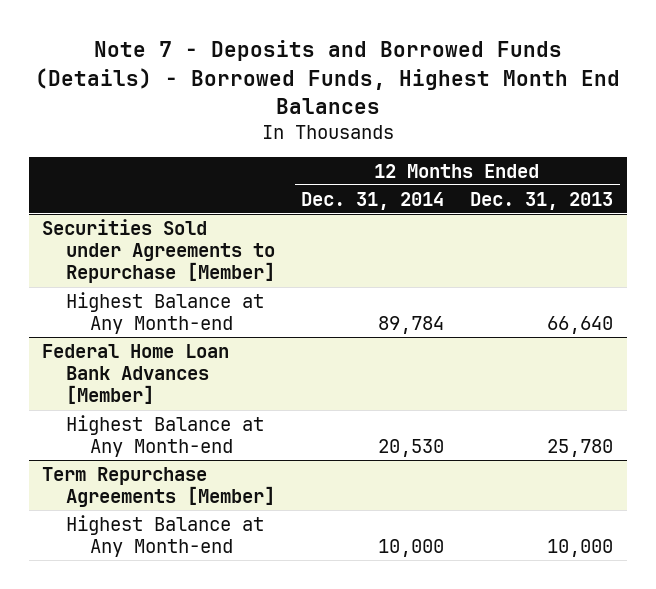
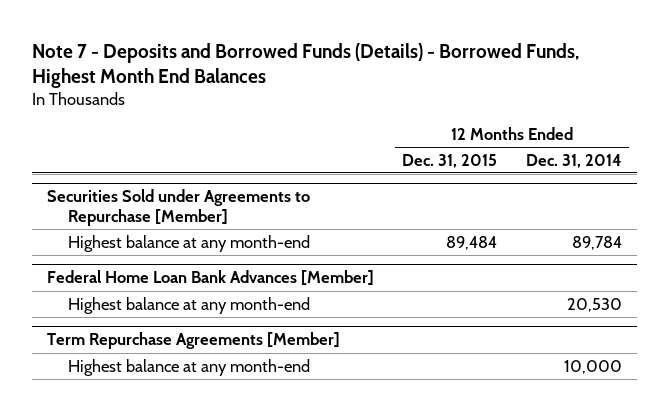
- | 12 Months Ended Dec. 31, 2014 | 12 Months Ended Dec. 31, 2013
+ | 12 Months Ended Dec. 31, 2015 | 12 Months Ended Dec. 31, 2014
@ Securities Sold under Agreements to Repurchase [Member]
- Highest Balance at Any Month-end | 89,784 | 66,640
+ Highest balance at any month-end | 89,484 | 89,784
@ Federal Home Loan Bank Advances [Member]
- Highest Balance at Any Month-end | 20,530 | 25,780
+ Highest balance at any month-end | | 20,530
@ Term Repurchase Agreements [Member]
- Highest Balance at Any Month-end | 10,000 | 10,000
+ Highest balance at any month-end | | 10,000

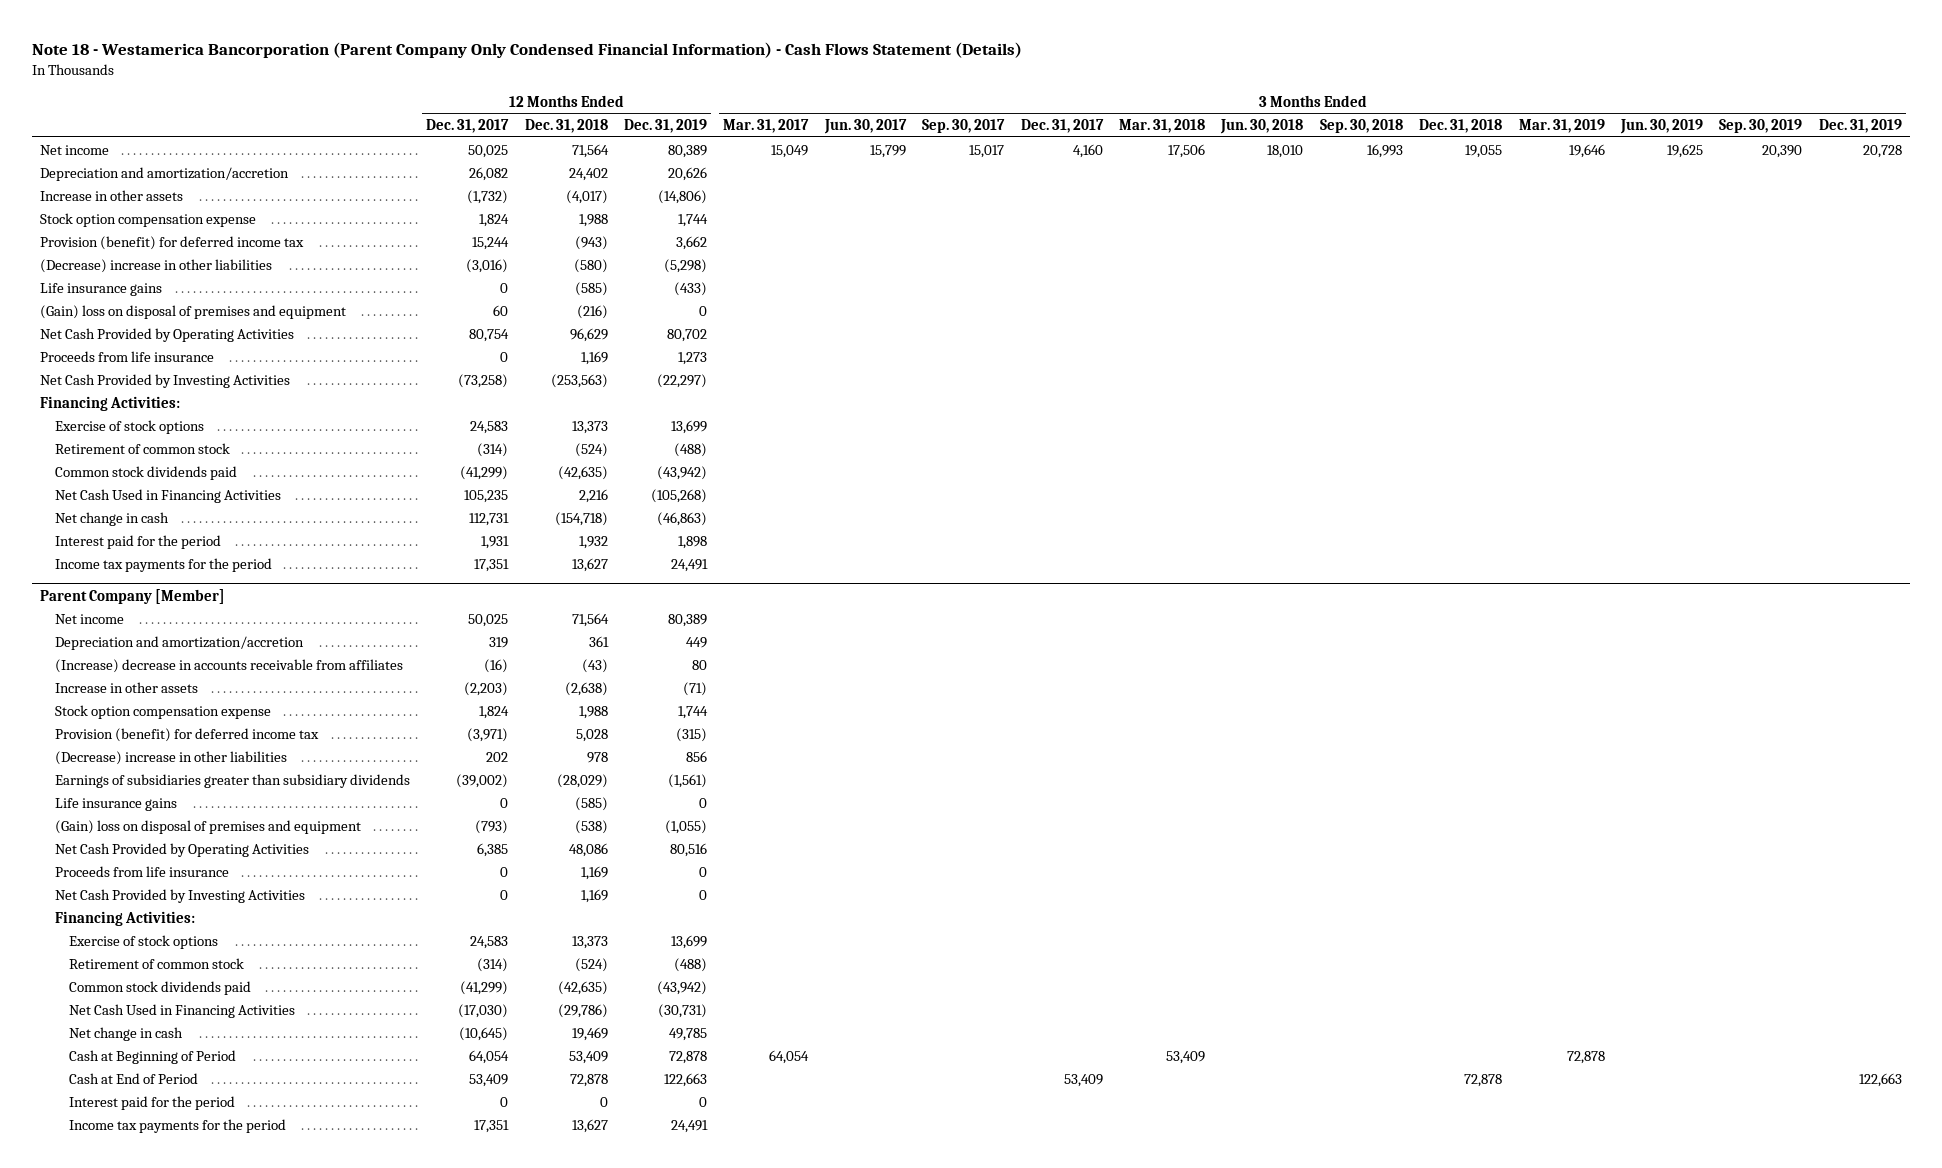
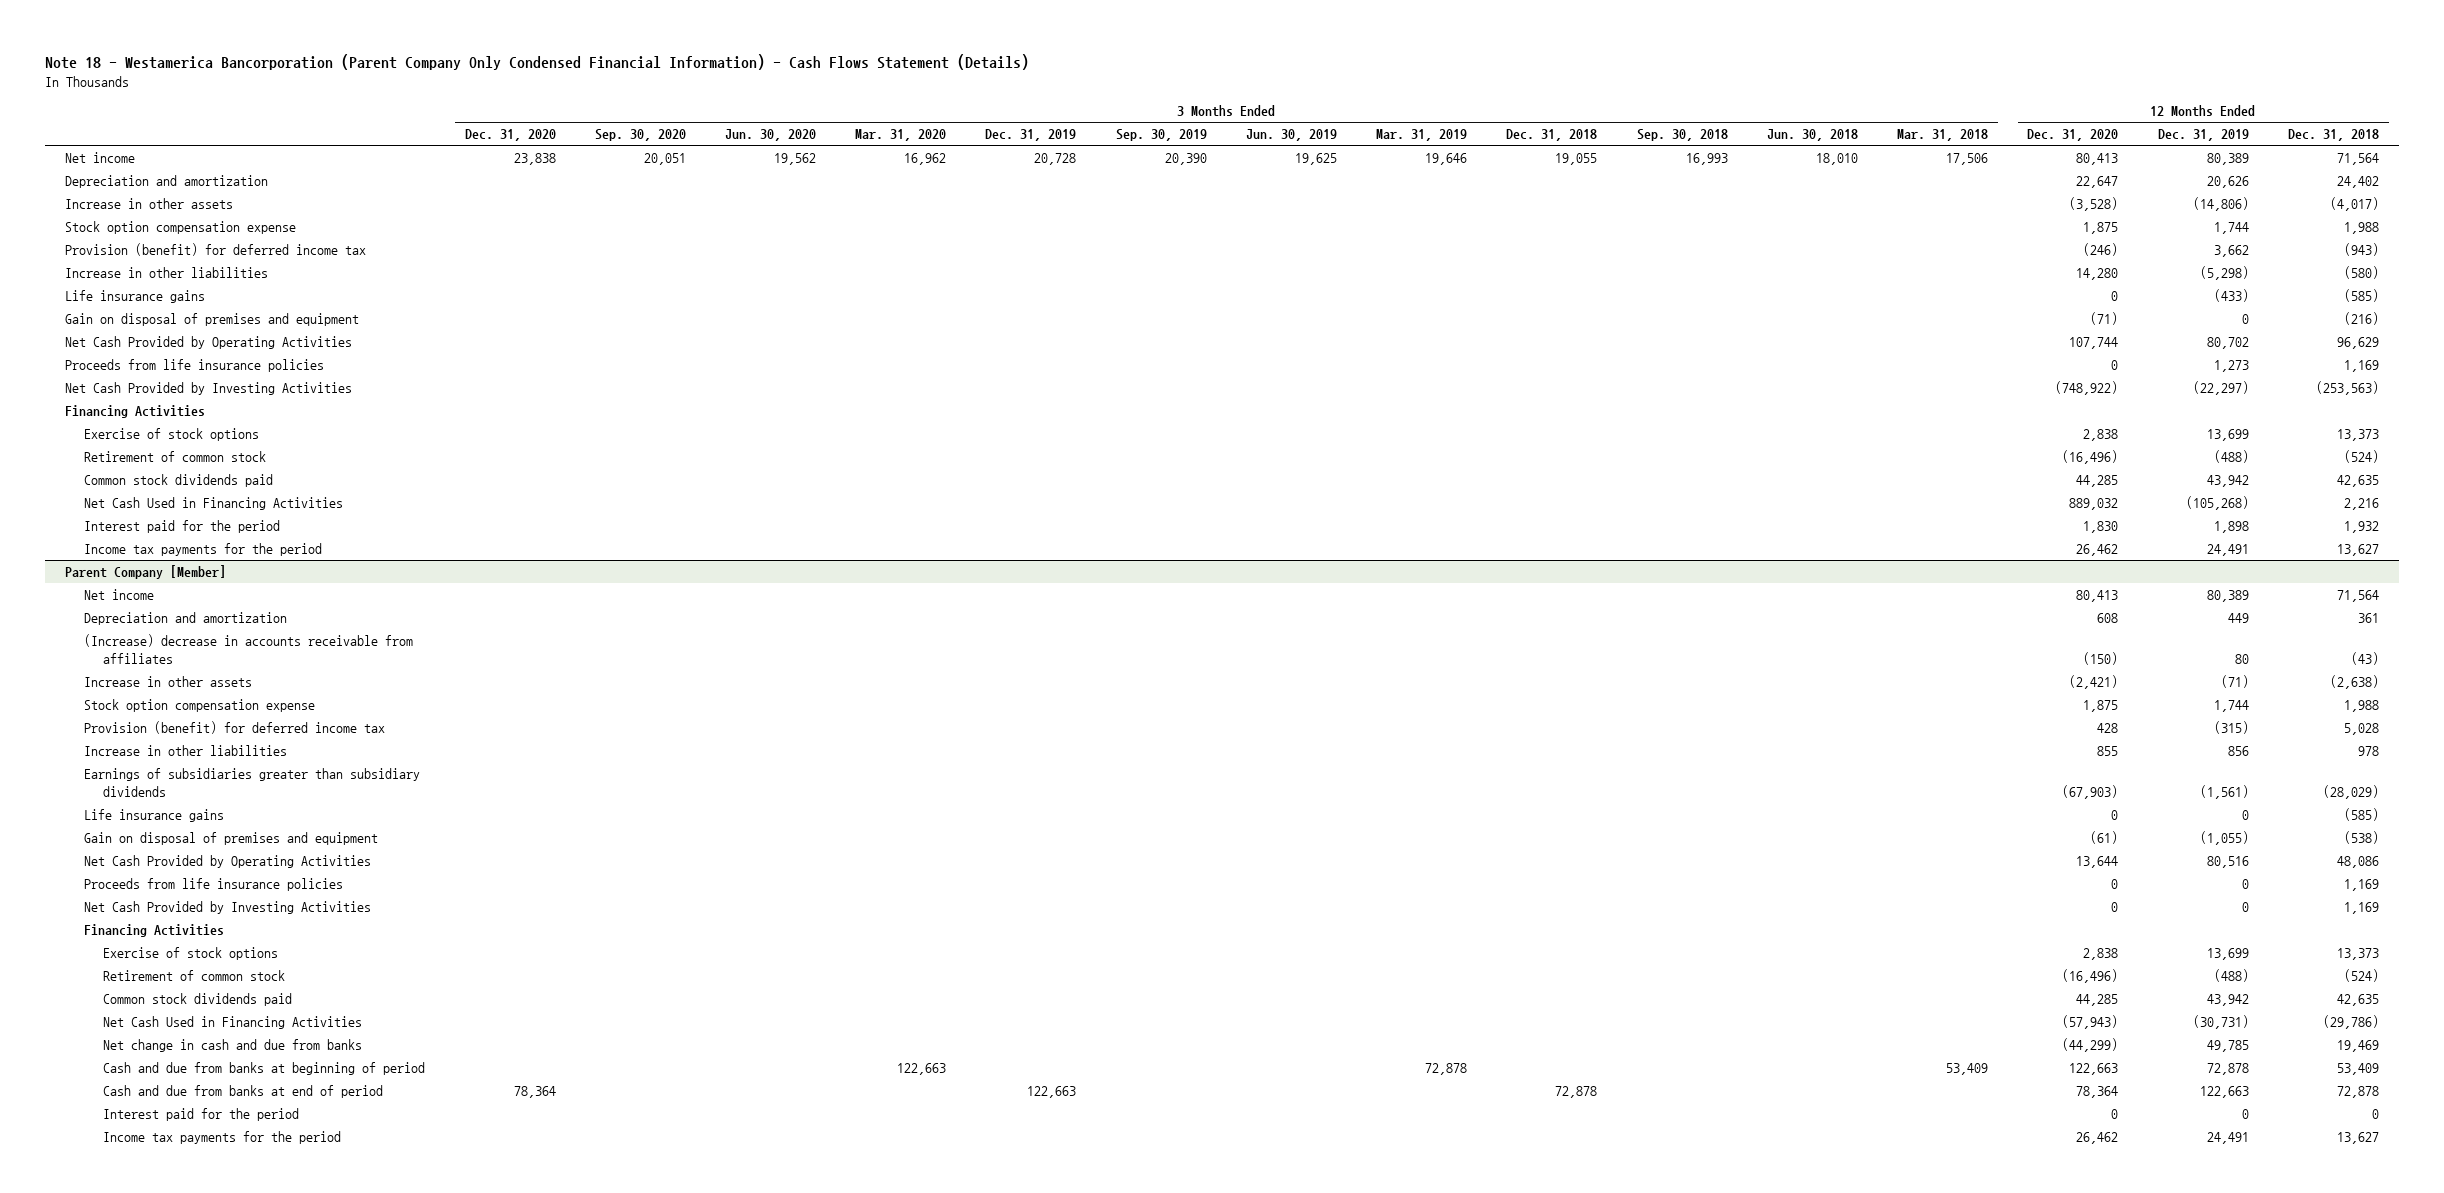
- | 12 Months Ended Dec. 31, 2017 | 12 Months Ended Dec. 31, 2018 | 12 Months Ended Dec. 31, 2019 | 3 Months Ended Mar. 31, 2017 | 3 Months Ended Jun. 30, 2017 | 3 Months Ended Sep. 30, 2017 | 3 Months Ended Dec. 31, 2017 | 3 Months Ended Mar. 31, 2018 | 3 Months Ended Jun. 30, 2018 | 3 Months Ended Sep. 30, 2018 | 3 Months Ended Dec. 31, 2018 | 3 Months Ended Mar. 31, 2019 | 3 Months Ended Jun. 30, 2019 | 3 Months Ended Sep. 30, 2019 | 3 Months Ended Dec. 31, 2019
+ | 3 Months Ended Dec. 31, 2020 | 3 Months Ended Sep. 30, 2020 | 3 Months Ended Jun. 30, 2020 | 3 Months Ended Mar. 31, 2020 | 3 Months Ended Dec. 31, 2019 | 3 Months Ended Sep. 30, 2019 | 3 Months Ended Jun. 30, 2019 | 3 Months Ended Mar. 31, 2019 | 3 Months Ended Dec. 31, 2018 | 3 Months Ended Sep. 30, 2018 | 3 Months Ended Jun. 30, 2018 | 3 Months Ended Mar. 31, 2018 | 12 Months Ended Dec. 31, 2020 | 12 Months Ended Dec. 31, 2019 | 12 Months Ended Dec. 31, 2018
- Depreciation and amortization/accretion | 26,082 | 24,402 | 20,626 | | | | | | | | | | | |
+ Depreciation and amortization | | | | | | | | | | | | | 22,647 | 20,626 | 24,402
- (Decrease) increase in other liabilities | (3,016) | (580) | (5,298) | | | | | | | | | | | |
+ Increase in other liabilities | | | | | | | | | | | | | 14,280 | (5,298) | (580)
- (Gain) loss on disposal of premises and equipment | 60 | (216) | 0 | | | | | | | | | | | |
+ Gain on disposal of premises and equipment | | | | | | | | | | | | | (71) | 0 | (216)
- Proceeds from life insurance | 0 | 1,169 | 1,273 | | | | | | | | | | | |
+ Proceeds from life insurance policies | | | | | | | | | | | | | 0 | 1,273 | 1,169
- Financing Activities:
+ Financing Activities
- Common stock dividends paid | (41,299) | (42,635) | (43,942) | | | | | | | | | | | |
+ Common stock dividends paid | | | | | | | | | | | | | 44,285 | 43,942 | 42,635
- Net change in cash | 112,731 | (154,718) | (46,863) | | | | | | | | | | | |
@ Parent Company [Member]
- Depreciation and amortization/accretion | 319 | 361 | 449 | | | | | | | | | | | |
+ Depreciation and amortization | | | | | | | | | | | | | 608 | 449 | 361
- (Decrease) increase in other liabilities | 202 | 978 | 856 | | | | | | | | | | | |
+ Increase in other liabilities | | | | | | | | | | | | | 855 | 856 | 978
- (Gain) loss on disposal of premises and equipment | (793) | (538) | (1,055) | | | | | | | | | | | |
+ Gain on disposal of premises and equipment | | | | | | | | | | | | | (61) | (1,055) | (538)
- Proceeds from life insurance | 0 | 1,169 | 0 | | | | | | | | | | | |
+ Proceeds from life insurance policies | | | | | | | | | | | | | 0 | 0 | 1,169
- Financing Activities:
+ Financing Activities
- Common stock dividends paid | (41,299) | (42,635) | (43,942) | | | | | | | | | | | |
+ Common stock dividends paid | | | | | | | | | | | | | 44,285 | 43,942 | 42,635
- Net change in cash | (10,645) | 19,469 | 49,785 | | | | | | | | | | | |
- Cash at Beginning of Period | 64,054 | 53,409 | 72,878 | 64,054 | | | | 53,409 | | | | 72,878 | | |
- Cash at End of Period | 53,409 | 72,878 | 122,663 | | | | 53,409 | | | | 72,878 | | | | 122,663
+ Net change in cash and due from banks | | | | | | | | | | | | | (44,299) | 49,785 | 19,469
+ Cash and due from banks at beginning of period | | | | 122,663 | | | | 72,878 | | | | 53,409 | 122,663 | 72,878 | 53,409
+ Cash and due from banks at end of period | 78,364 | | | | 122,663 | | | | 72,878 | | | | 78,364 | 122,663 | 72,878

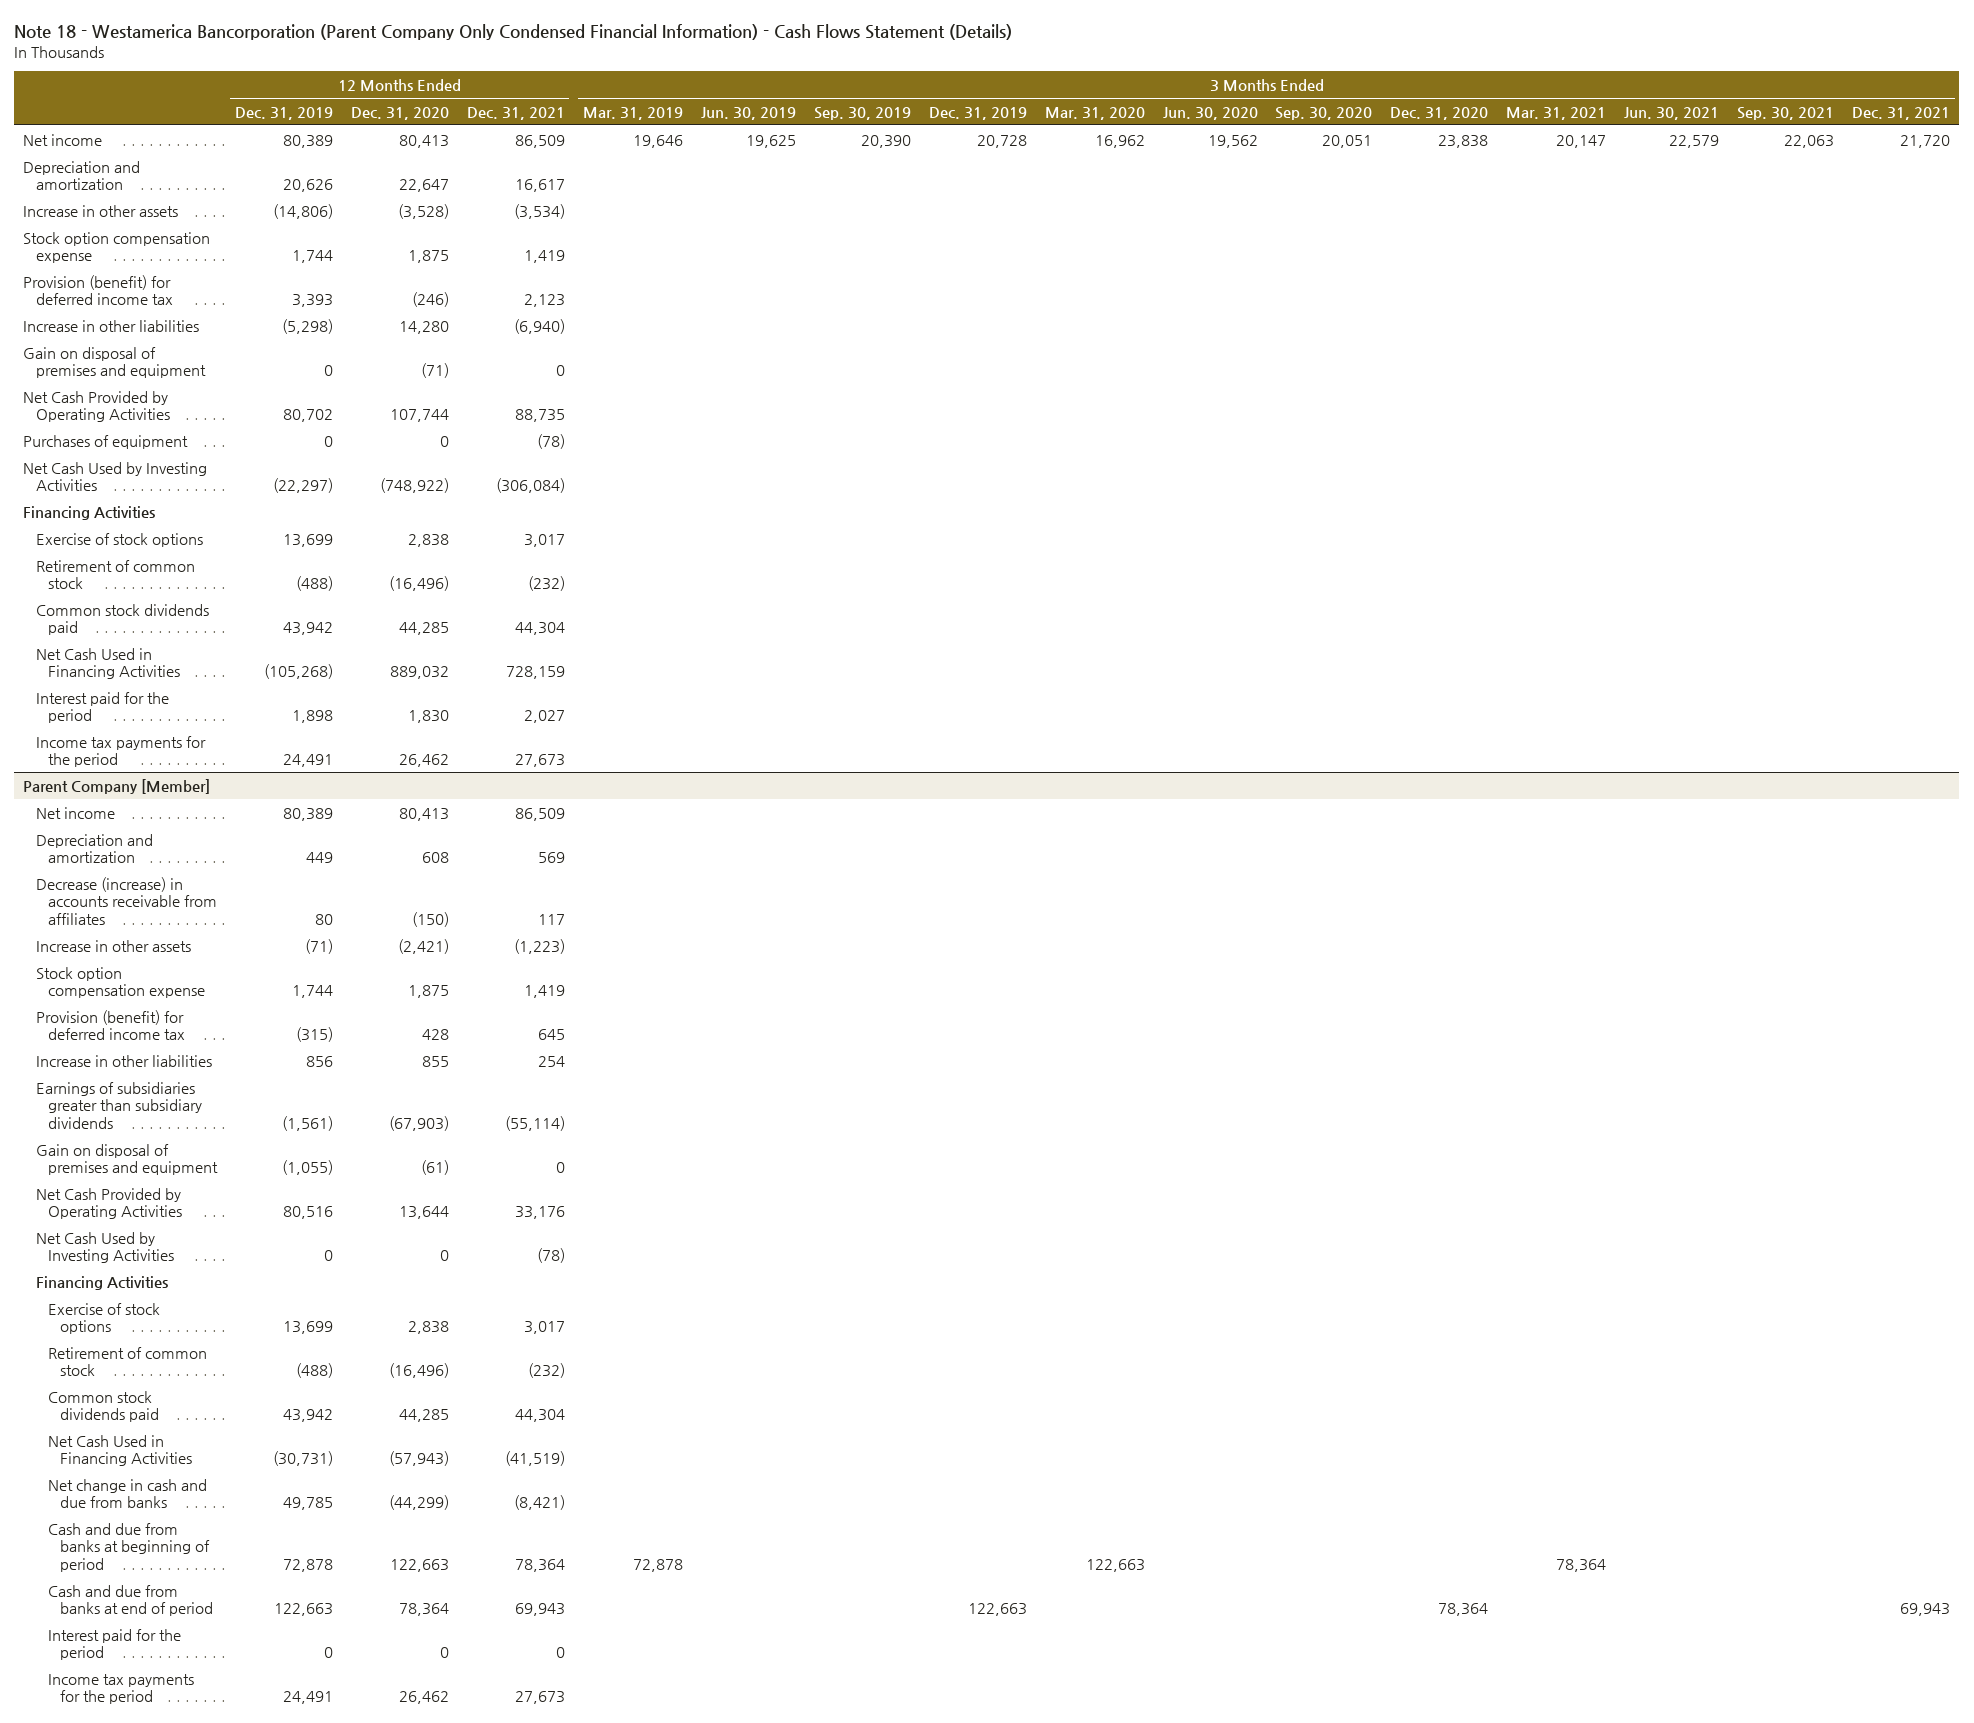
- | 3 Months Ended Dec. 31, 2020 | 3 Months Ended Sep. 30, 2020 | 3 Months Ended Jun. 30, 2020 | 3 Months Ended Mar. 31, 2020 | 3 Months Ended Dec. 31, 2019 | 3 Months Ended Sep. 30, 2019 | 3 Months Ended Jun. 30, 2019 | 3 Months Ended Mar. 31, 2019 | 3 Months Ended Dec. 31, 2018 | 3 Months Ended Sep. 30, 2018 | 3 Months Ended Jun. 30, 2018 | 3 Months Ended Mar. 31, 2018 | 12 Months Ended Dec. 31, 2020 | 12 Months Ended Dec. 31, 2019 | 12 Months Ended Dec. 31, 2018
+ | 12 Months Ended Dec. 31, 2019 | 12 Months Ended Dec. 31, 2020 | 12 Months Ended Dec. 31, 2021 | 3 Months Ended Mar. 31, 2019 | 3 Months Ended Jun. 30, 2019 | 3 Months Ended Sep. 30, 2019 | 3 Months Ended Dec. 31, 2019 | 3 Months Ended Mar. 31, 2020 | 3 Months Ended Jun. 30, 2020 | 3 Months Ended Sep. 30, 2020 | 3 Months Ended Dec. 31, 2020 | 3 Months Ended Mar. 31, 2021 | 3 Months Ended Jun. 30, 2021 | 3 Months Ended Sep. 30, 2021 | 3 Months Ended Dec. 31, 2021
- Provision (benefit) for deferred income tax | | | | | | | | | | | | | (246) | 3,662 | (943)
+ Provision (benefit) for deferred income tax | 3,393 | (246) | 2,123 | | | | | | | | | | | |
- Life insurance gains | | | | | | | | | | | | | 0 | (433) | (585)
- Proceeds from life insurance policies | | | | | | | | | | | | | 0 | 1,273 | 1,169
- Net Cash Provided by Investing Activities | | | | | | | | | | | | | (748,922) | (22,297) | (253,563)
+ Purchases of equipment | 0 | 0 | (78) | | | | | | | | | | | |
+ Net Cash Used by Investing Activities | (22,297) | (748,922) | (306,084) | | | | | | | | | | | |
@ Parent Company [Member]
- (Increase) decrease in accounts receivable from affiliates | | | | | | | | | | | | | (150) | 80 | (43)
+ Decrease (increase) in accounts receivable from affiliates | 80 | (150) | 117 | | | | | | | | | | | |
- Life insurance gains | | | | | | | | | | | | | 0 | 0 | (585)
- Proceeds from life insurance policies | | | | | | | | | | | | | 0 | 0 | 1,169
- Net Cash Provided by Investing Activities | | | | | | | | | | | | | 0 | 0 | 1,169
+ Net Cash Used by Investing Activities | 0 | 0 | (78) | | | | | | | | | | | |

